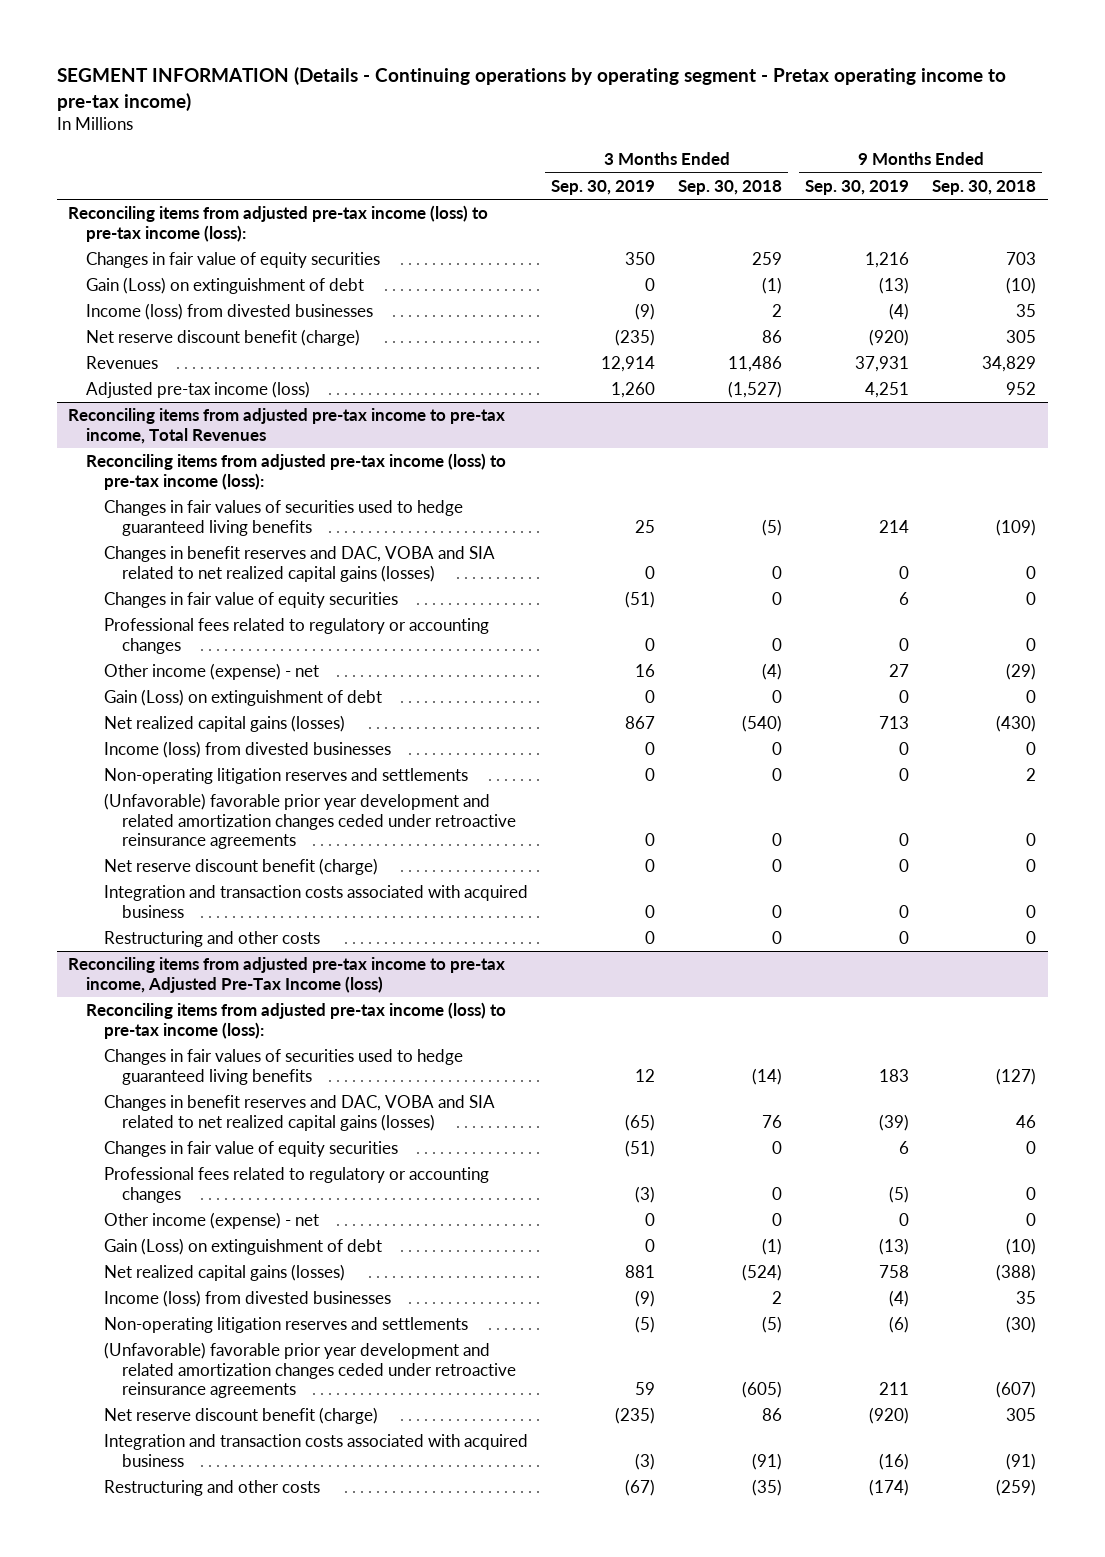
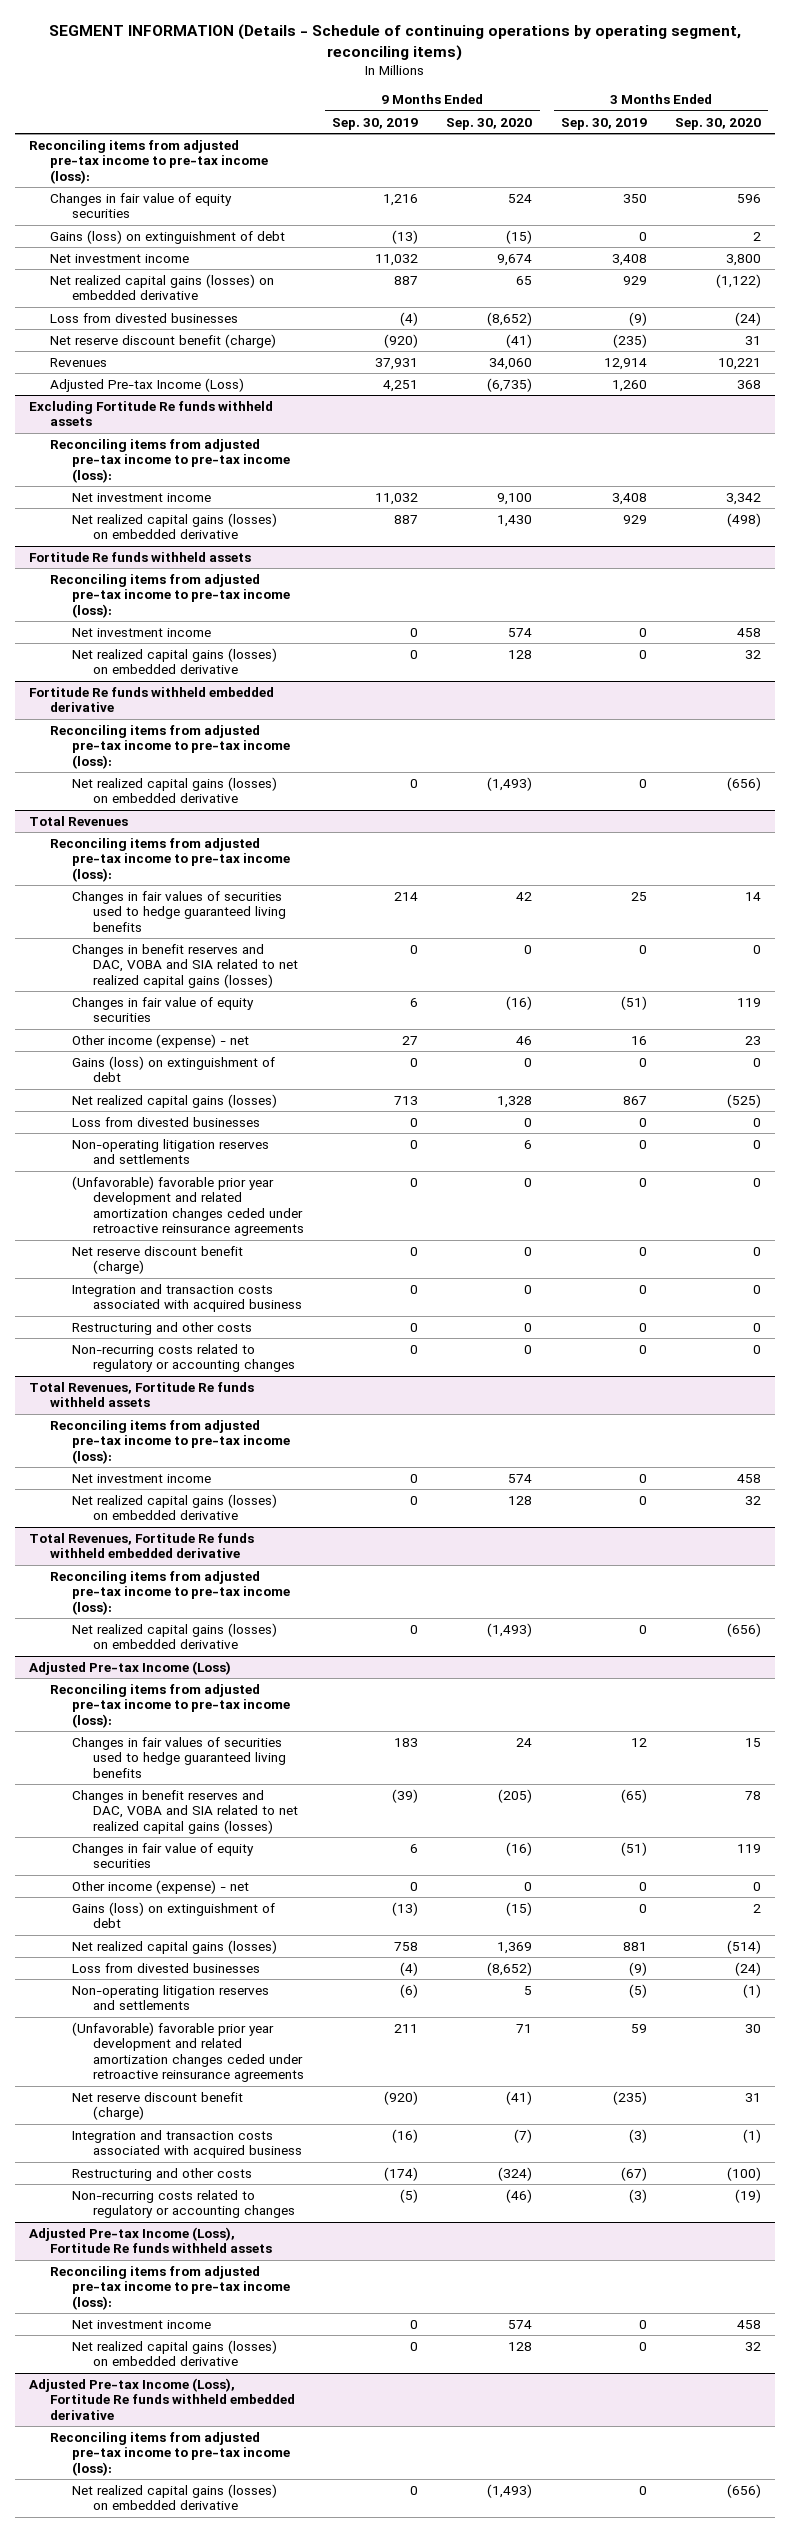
- SEGMENT INFORMATION (Details - Continuing operations by operating segment - Pretax operating income to pre-tax income)
+ SEGMENT INFORMATION (Details - Schedule of continuing operations by operating segment, reconciling items)
- | 3 Months Ended Sep. 30, 2019 | 3 Months Ended Sep. 30, 2018 | 9 Months Ended Sep. 30, 2019 | 9 Months Ended Sep. 30, 2018
+ | 9 Months Ended Sep. 30, 2019 | 9 Months Ended Sep. 30, 2020 | 3 Months Ended Sep. 30, 2019 | 3 Months Ended Sep. 30, 2020
- Reconciling items from adjusted pre-tax income (loss) to pre-tax income (loss):
+ Reconciling items from adjusted pre-tax income to pre-tax income (loss):
- Gain (Loss) on extinguishment of debt | 0 | (1) | (13) | (10)
- Income (loss) from divested businesses | (9) | 2 | (4) | 35
+ Gains (loss) on extinguishment of debt | (13) | (15) | 0 | 2
+ Net investment income | 11,032 | 9,674 | 3,408 | 3,800
+ Net realized capital gains (losses) on embedded derivative | 887 | 65 | 929 | (1,122)
+ Loss from divested businesses | (4) | (8,652) | (9) | (24)
- Adjusted pre-tax income (loss) | 1,260 | (1,527) | 4,251 | 952
- Reconciling items from adjusted pre-tax income to pre-tax income, Total Revenues
- Reconciling items from adjusted pre-tax income (loss) to pre-tax income (loss):
+ Adjusted Pre-tax Income (Loss) | 4,251 | (6,735) | 1,260 | 368
+ Excluding Fortitude Re funds withheld assets
+ Reconciling items from adjusted pre-tax income to pre-tax income (loss):
+ Net investment income | 11,032 | 9,100 | 3,408 | 3,342
+ Net realized capital gains (losses) on embedded derivative | 887 | 1,430 | 929 | (498)
+ Fortitude Re funds withheld assets
+ Reconciling items from adjusted pre-tax income to pre-tax income (loss):
+ Net investment income | 0 | 574 | 0 | 458
+ Net realized capital gains (losses) on embedded derivative | 0 | 128 | 0 | 32
+ Fortitude Re funds withheld embedded derivative
+ Reconciling items from adjusted pre-tax income to pre-tax income (loss):
+ Net realized capital gains (losses) on embedded derivative | 0 | (1,493) | 0 | (656)
+ Total Revenues
+ Reconciling items from adjusted pre-tax income to pre-tax income (loss):
- Professional fees related to regulatory or accounting changes | 0 | 0 | 0 | 0
- Gain (Loss) on extinguishment of debt | 0 | 0 | 0 | 0
+ Gains (loss) on extinguishment of debt | 0 | 0 | 0 | 0
- Income (loss) from divested businesses | 0 | 0 | 0 | 0
+ Loss from divested businesses | 0 | 0 | 0 | 0
- Reconciling items from adjusted pre-tax income to pre-tax income, Adjusted Pre-Tax Income (loss)
- Reconciling items from adjusted pre-tax income (loss) to pre-tax income (loss):
+ Non-recurring costs related to regulatory or accounting changes | 0 | 0 | 0 | 0
+ Total Revenues, Fortitude Re funds withheld assets
+ Reconciling items from adjusted pre-tax income to pre-tax income (loss):
+ Net investment income | 0 | 574 | 0 | 458
+ Net realized capital gains (losses) on embedded derivative | 0 | 128 | 0 | 32
+ Total Revenues, Fortitude Re funds withheld embedded derivative
+ Reconciling items from adjusted pre-tax income to pre-tax income (loss):
+ Net realized capital gains (losses) on embedded derivative | 0 | (1,493) | 0 | (656)
+ Adjusted Pre-tax Income (Loss)
+ Reconciling items from adjusted pre-tax income to pre-tax income (loss):
- Professional fees related to regulatory or accounting changes | (3) | 0 | (5) | 0
- Gain (Loss) on extinguishment of debt | 0 | (1) | (13) | (10)
+ Gains (loss) on extinguishment of debt | (13) | (15) | 0 | 2
- Income (loss) from divested businesses | (9) | 2 | (4) | 35
+ Loss from divested businesses | (4) | (8,652) | (9) | (24)
+ Non-recurring costs related to regulatory or accounting changes | (5) | (46) | (3) | (19)
+ Adjusted Pre-tax Income (Loss), Fortitude Re funds withheld assets
+ Reconciling items from adjusted pre-tax income to pre-tax income (loss):
+ Net investment income | 0 | 574 | 0 | 458
+ Net realized capital gains (losses) on embedded derivative | 0 | 128 | 0 | 32
+ Adjusted Pre-tax Income (Loss), Fortitude Re funds withheld embedded derivative
+ Reconciling items from adjusted pre-tax income to pre-tax income (loss):
+ Net realized capital gains (losses) on embedded derivative | 0 | (1,493) | 0 | (656)

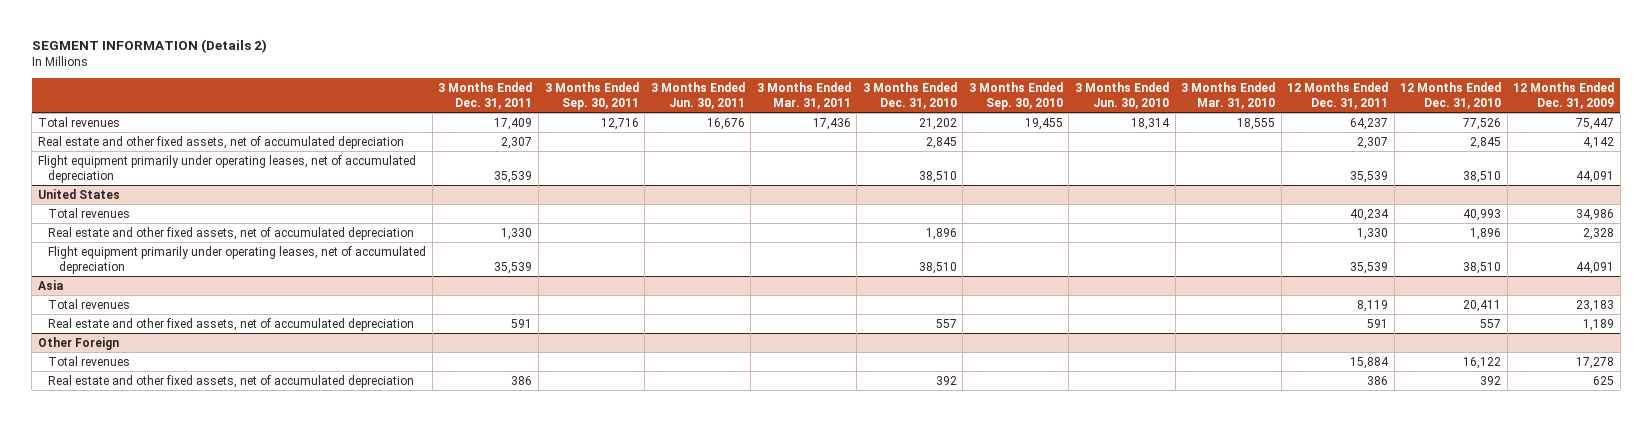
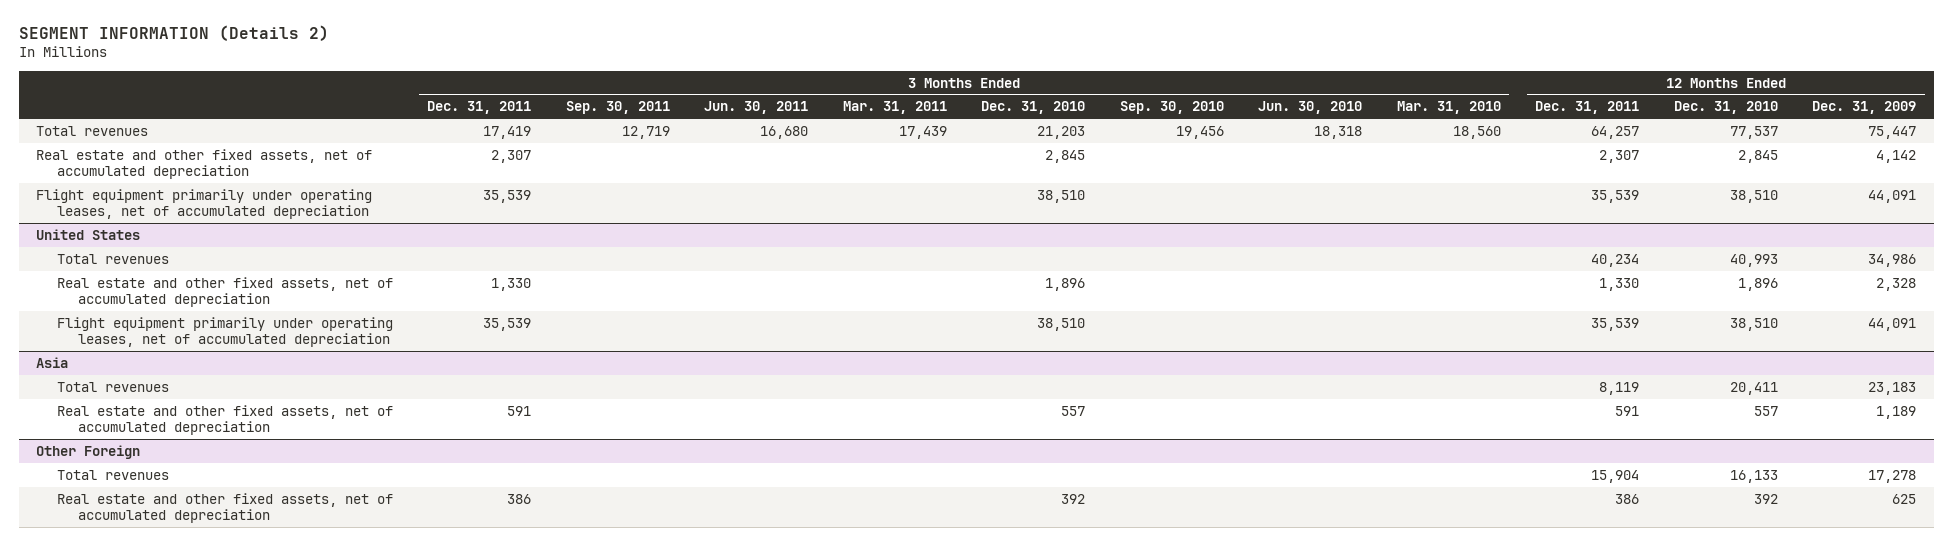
- Total revenues | 17,409 | 12,716 | 16,676 | 17,436 | 21,202 | 19,455 | 18,314 | 18,555 | 64,237 | 77,526 | 75,447
+ Total revenues | 17,419 | 12,719 | 16,680 | 17,439 | 21,203 | 19,456 | 18,318 | 18,560 | 64,257 | 77,537 | 75,447
@ Other Foreign
- Total revenues | | | | | | | | | 15,884 | 16,122 | 17,278
+ Total revenues | | | | | | | | | 15,904 | 16,133 | 17,278

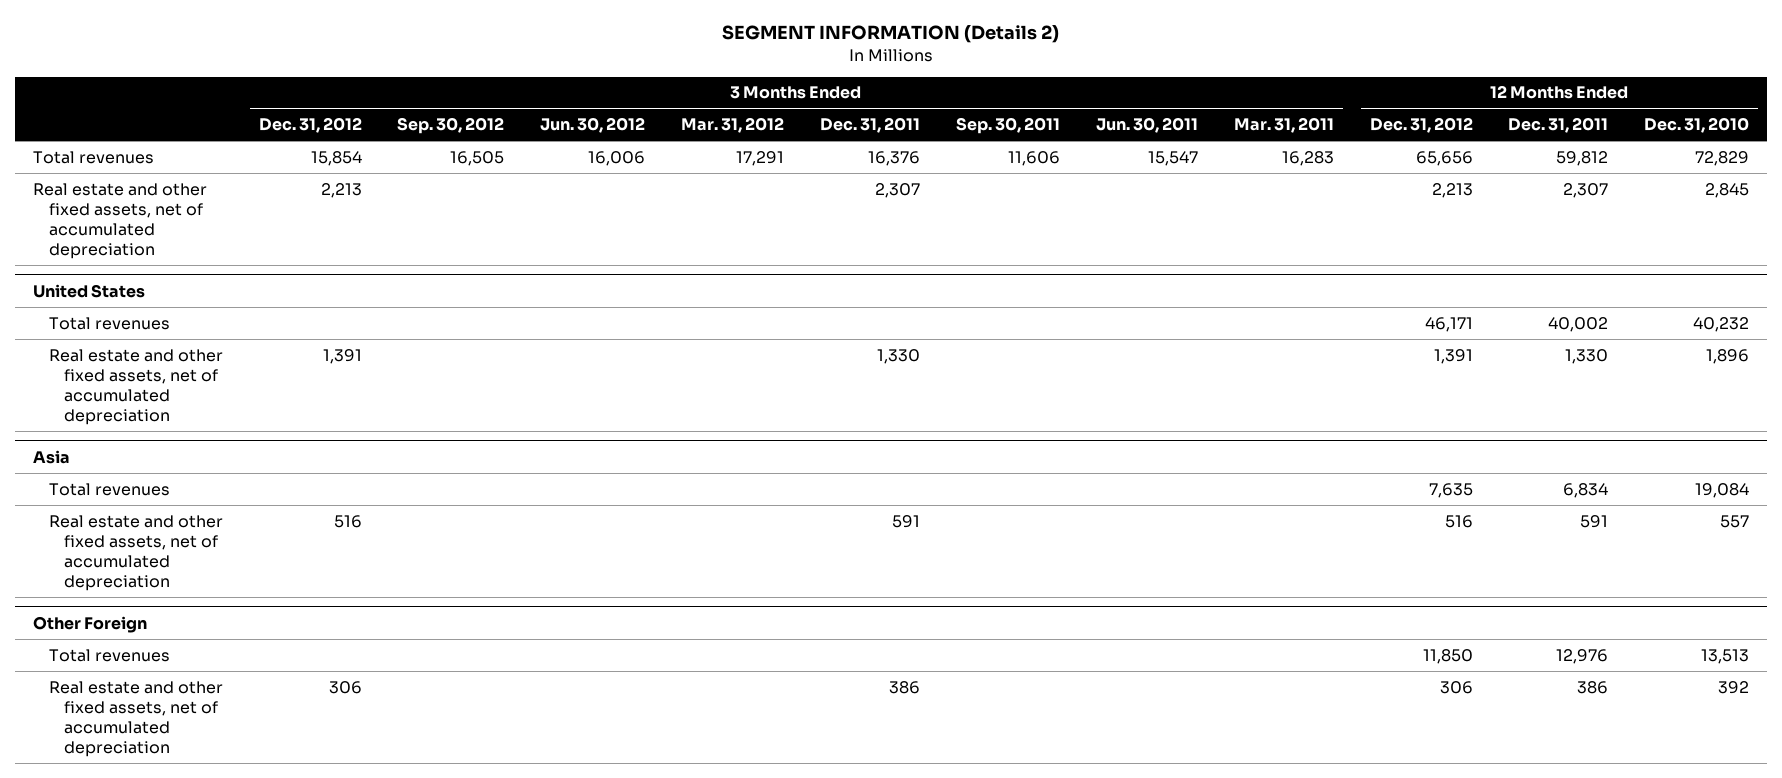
- | 3 Months Ended Dec. 31, 2011 | 3 Months Ended Sep. 30, 2011 | 3 Months Ended Jun. 30, 2011 | 3 Months Ended Mar. 31, 2011 | 3 Months Ended Dec. 31, 2010 | 3 Months Ended Sep. 30, 2010 | 3 Months Ended Jun. 30, 2010 | 3 Months Ended Mar. 31, 2010 | 12 Months Ended Dec. 31, 2011 | 12 Months Ended Dec. 31, 2010 | 12 Months Ended Dec. 31, 2009
+ | 3 Months Ended Dec. 31, 2012 | 3 Months Ended Sep. 30, 2012 | 3 Months Ended Jun. 30, 2012 | 3 Months Ended Mar. 31, 2012 | 3 Months Ended Dec. 31, 2011 | 3 Months Ended Sep. 30, 2011 | 3 Months Ended Jun. 30, 2011 | 3 Months Ended Mar. 31, 2011 | 12 Months Ended Dec. 31, 2012 | 12 Months Ended Dec. 31, 2011 | 12 Months Ended Dec. 31, 2010
- Total revenues | 17,419 | 12,719 | 16,680 | 17,439 | 21,203 | 19,456 | 18,318 | 18,560 | 64,257 | 77,537 | 75,447
+ Total revenues | 15,854 | 16,505 | 16,006 | 17,291 | 16,376 | 11,606 | 15,547 | 16,283 | 65,656 | 59,812 | 72,829
- Flight equipment primarily under operating leases, net of accumulated depreciation | 35,539 | | | | 38,510 | | | | 35,539 | 38,510 | 44,091
@ United States
- Total revenues | | | | | | | | | 40,234 | 40,993 | 34,986
+ Total revenues | | | | | | | | | 46,171 | 40,002 | 40,232
- Flight equipment primarily under operating leases, net of accumulated depreciation | 35,539 | | | | 38,510 | | | | 35,539 | 38,510 | 44,091
@ Asia
- Total revenues | | | | | | | | | 8,119 | 20,411 | 23,183
+ Total revenues | | | | | | | | | 7,635 | 6,834 | 19,084
@ Other Foreign
- Total revenues | | | | | | | | | 15,904 | 16,133 | 17,278
+ Total revenues | | | | | | | | | 11,850 | 12,976 | 13,513

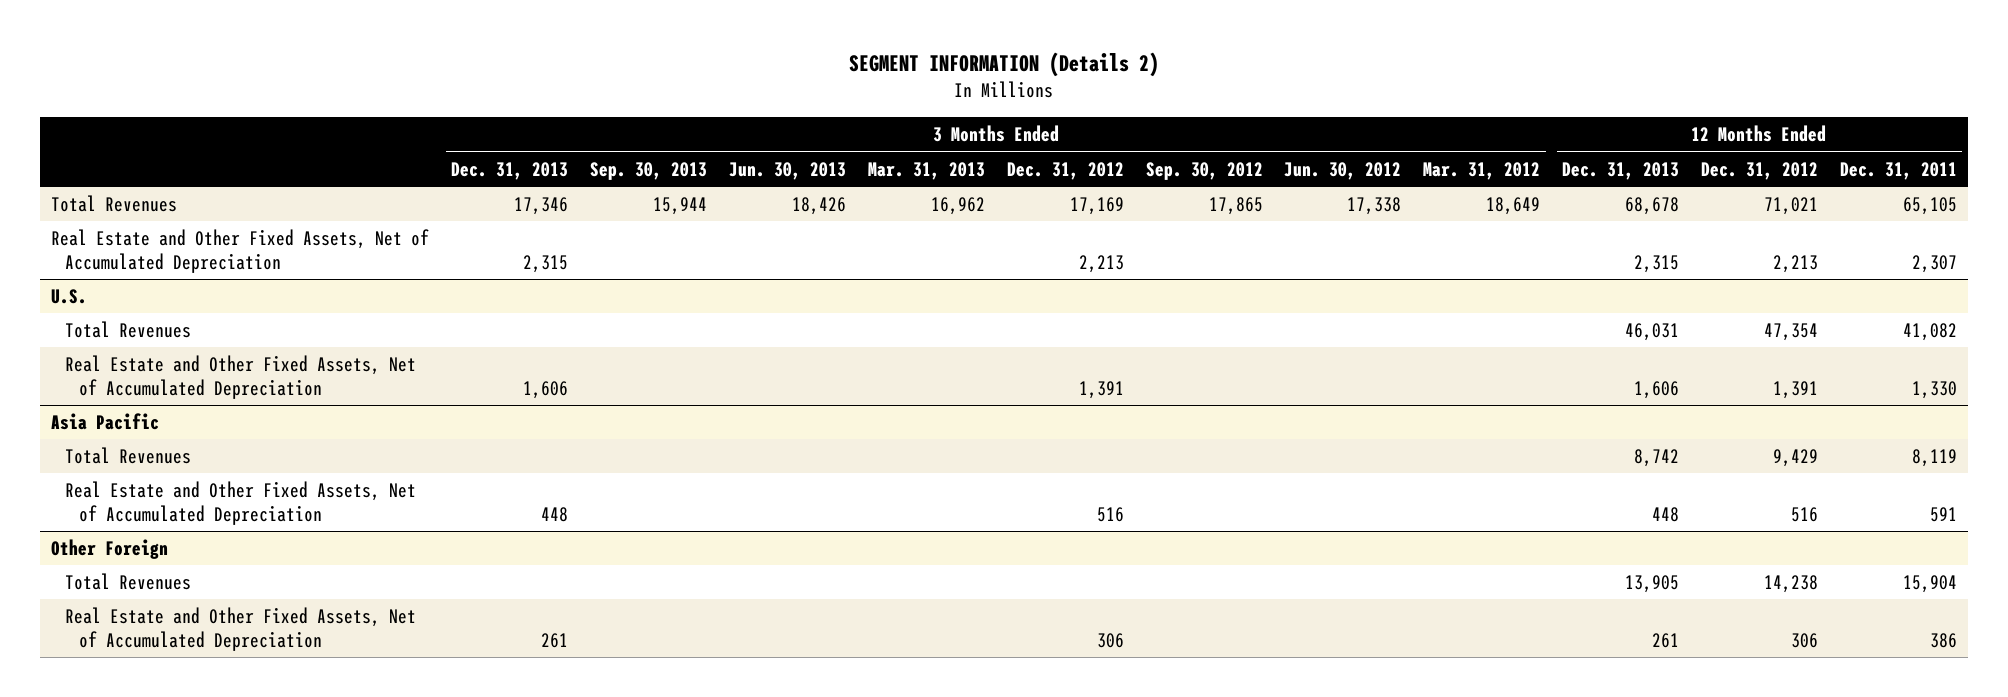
- | 3 Months Ended Dec. 31, 2012 | 3 Months Ended Sep. 30, 2012 | 3 Months Ended Jun. 30, 2012 | 3 Months Ended Mar. 31, 2012 | 3 Months Ended Dec. 31, 2011 | 3 Months Ended Sep. 30, 2011 | 3 Months Ended Jun. 30, 2011 | 3 Months Ended Mar. 31, 2011 | 12 Months Ended Dec. 31, 2012 | 12 Months Ended Dec. 31, 2011 | 12 Months Ended Dec. 31, 2010
+ | 3 Months Ended Dec. 31, 2013 | 3 Months Ended Sep. 30, 2013 | 3 Months Ended Jun. 30, 2013 | 3 Months Ended Mar. 31, 2013 | 3 Months Ended Dec. 31, 2012 | 3 Months Ended Sep. 30, 2012 | 3 Months Ended Jun. 30, 2012 | 3 Months Ended Mar. 31, 2012 | 12 Months Ended Dec. 31, 2013 | 12 Months Ended Dec. 31, 2012 | 12 Months Ended Dec. 31, 2011
- Total revenues | 15,854 | 16,505 | 16,006 | 17,291 | 16,376 | 11,606 | 15,547 | 16,283 | 65,656 | 59,812 | 72,829
- Real estate and other fixed assets, net of accumulated depreciation | 2,213 | | | | 2,307 | | | | 2,213 | 2,307 | 2,845
- United States
- Total revenues | | | | | | | | | 46,171 | 40,002 | 40,232
- Real estate and other fixed assets, net of accumulated depreciation | 1,391 | | | | 1,330 | | | | 1,391 | 1,330 | 1,896
- Asia
- Total revenues | | | | | | | | | 7,635 | 6,834 | 19,084
- Real estate and other fixed assets, net of accumulated depreciation | 516 | | | | 591 | | | | 516 | 591 | 557
+ Total Revenues | 17,346 | 15,944 | 18,426 | 16,962 | 17,169 | 17,865 | 17,338 | 18,649 | 68,678 | 71,021 | 65,105
+ Real Estate and Other Fixed Assets, Net of Accumulated Depreciation | 2,315 | | | | 2,213 | | | | 2,315 | 2,213 | 2,307
+ U.S.
+ Total Revenues | | | | | | | | | 46,031 | 47,354 | 41,082
+ Real Estate and Other Fixed Assets, Net of Accumulated Depreciation | 1,606 | | | | 1,391 | | | | 1,606 | 1,391 | 1,330
+ Asia Pacific
+ Total Revenues | | | | | | | | | 8,742 | 9,429 | 8,119
+ Real Estate and Other Fixed Assets, Net of Accumulated Depreciation | 448 | | | | 516 | | | | 448 | 516 | 591
@ Other Foreign
- Total revenues | | | | | | | | | 11,850 | 12,976 | 13,513
- Real estate and other fixed assets, net of accumulated depreciation | 306 | | | | 386 | | | | 306 | 386 | 392
+ Total Revenues | | | | | | | | | 13,905 | 14,238 | 15,904
+ Real Estate and Other Fixed Assets, Net of Accumulated Depreciation | 261 | | | | 306 | | | | 261 | 306 | 386

